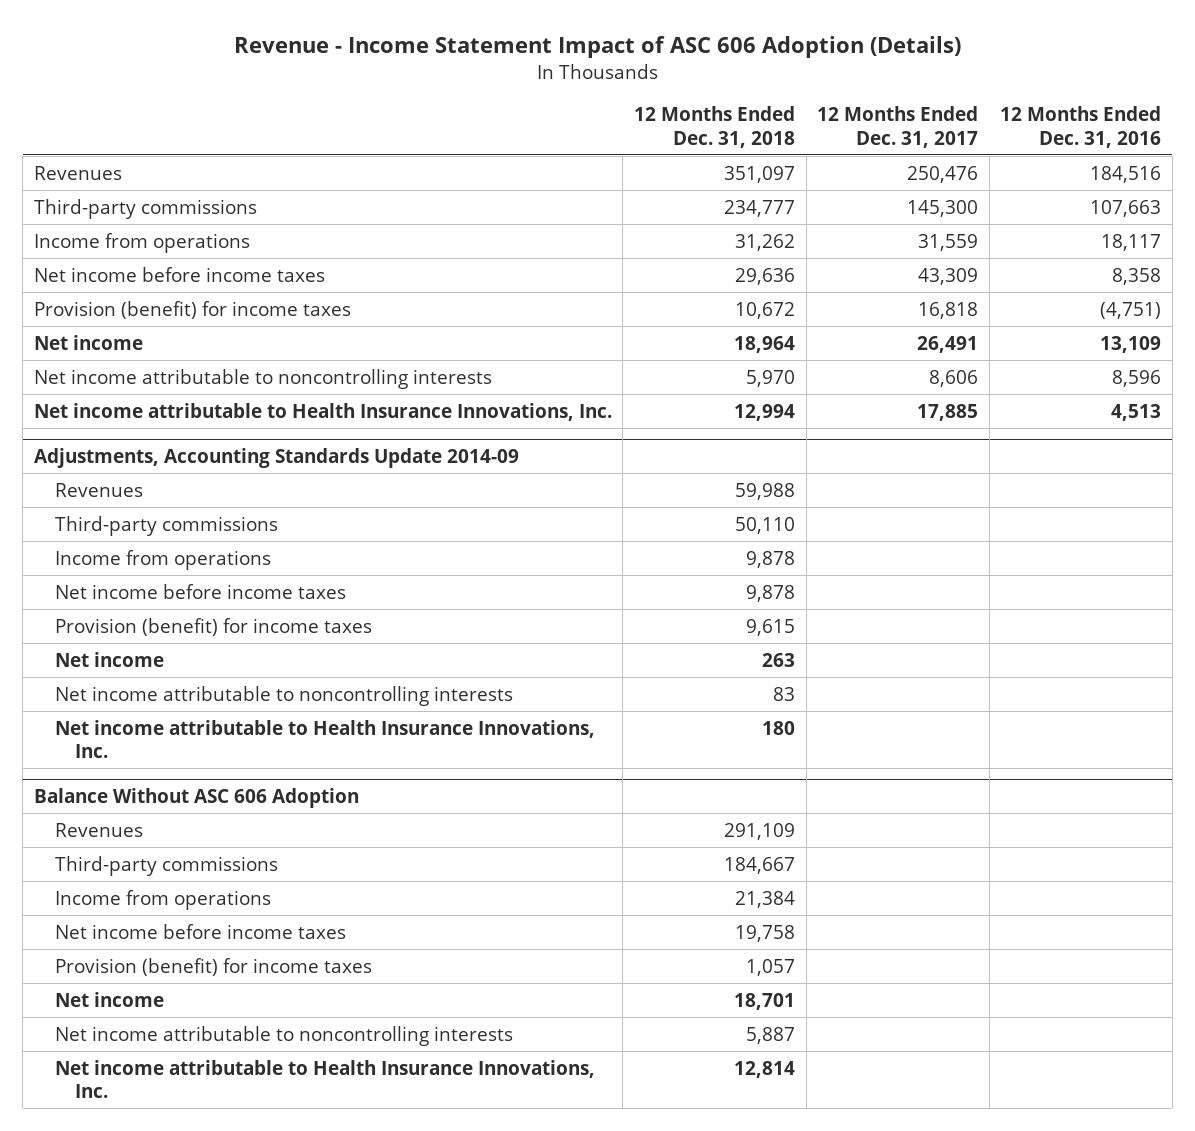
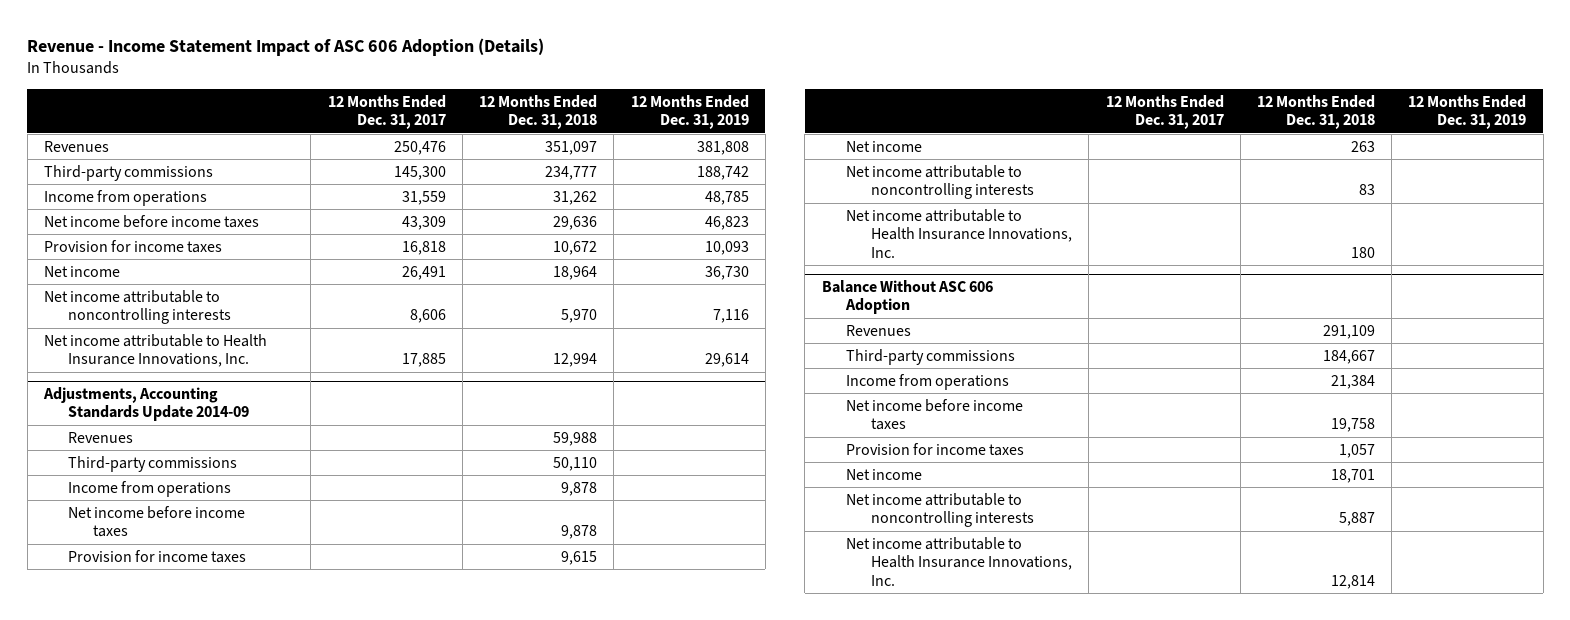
- | 12 Months Ended Dec. 31, 2018 | 12 Months Ended Dec. 31, 2017 | 12 Months Ended Dec. 31, 2016
+ | 12 Months Ended Dec. 31, 2017 | 12 Months Ended Dec. 31, 2018 | 12 Months Ended Dec. 31, 2019
- Provision (benefit) for income taxes | 10,672 | 16,818 | (4,751)
+ Provision for income taxes | 16,818 | 10,672 | 10,093
@ Adjustments, Accounting Standards Update 2014-09
- Provision (benefit) for income taxes | 9,615 | |
+ Provision for income taxes | | 9,615 |
@ Balance Without ASC 606 Adoption
- Provision (benefit) for income taxes | 1,057 | |
+ Provision for income taxes | | 1,057 |

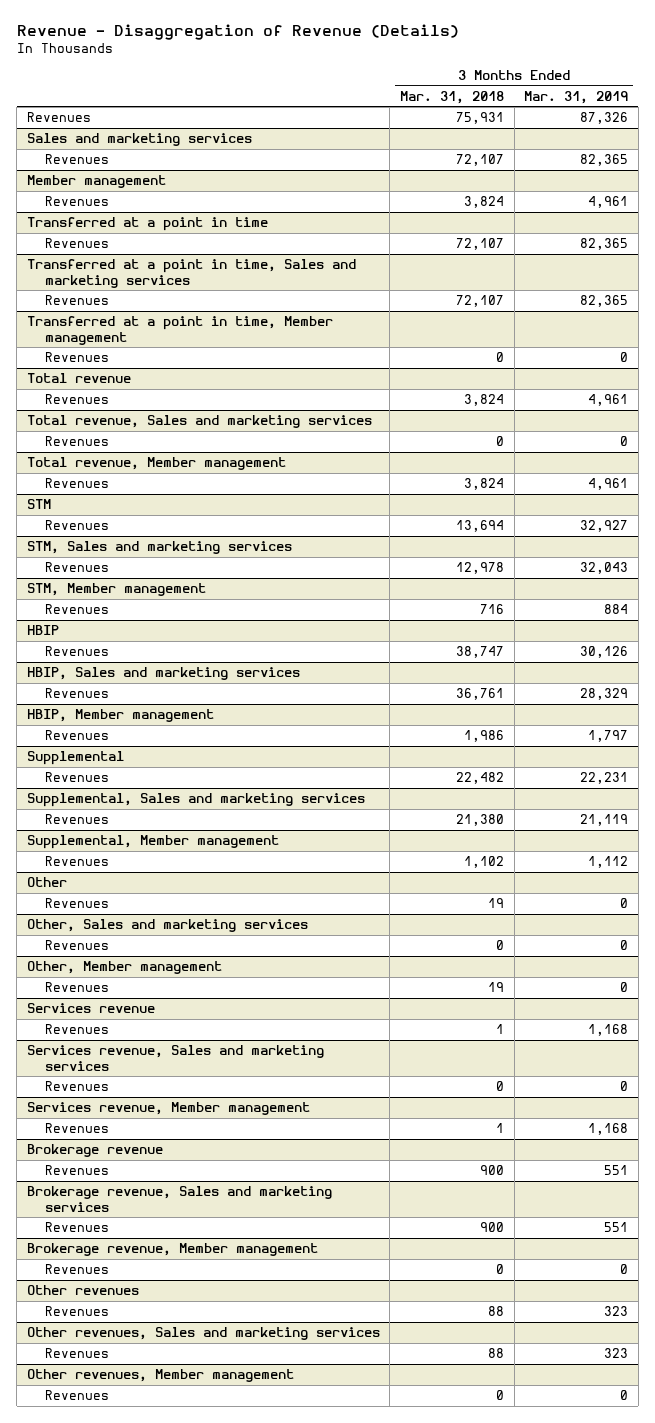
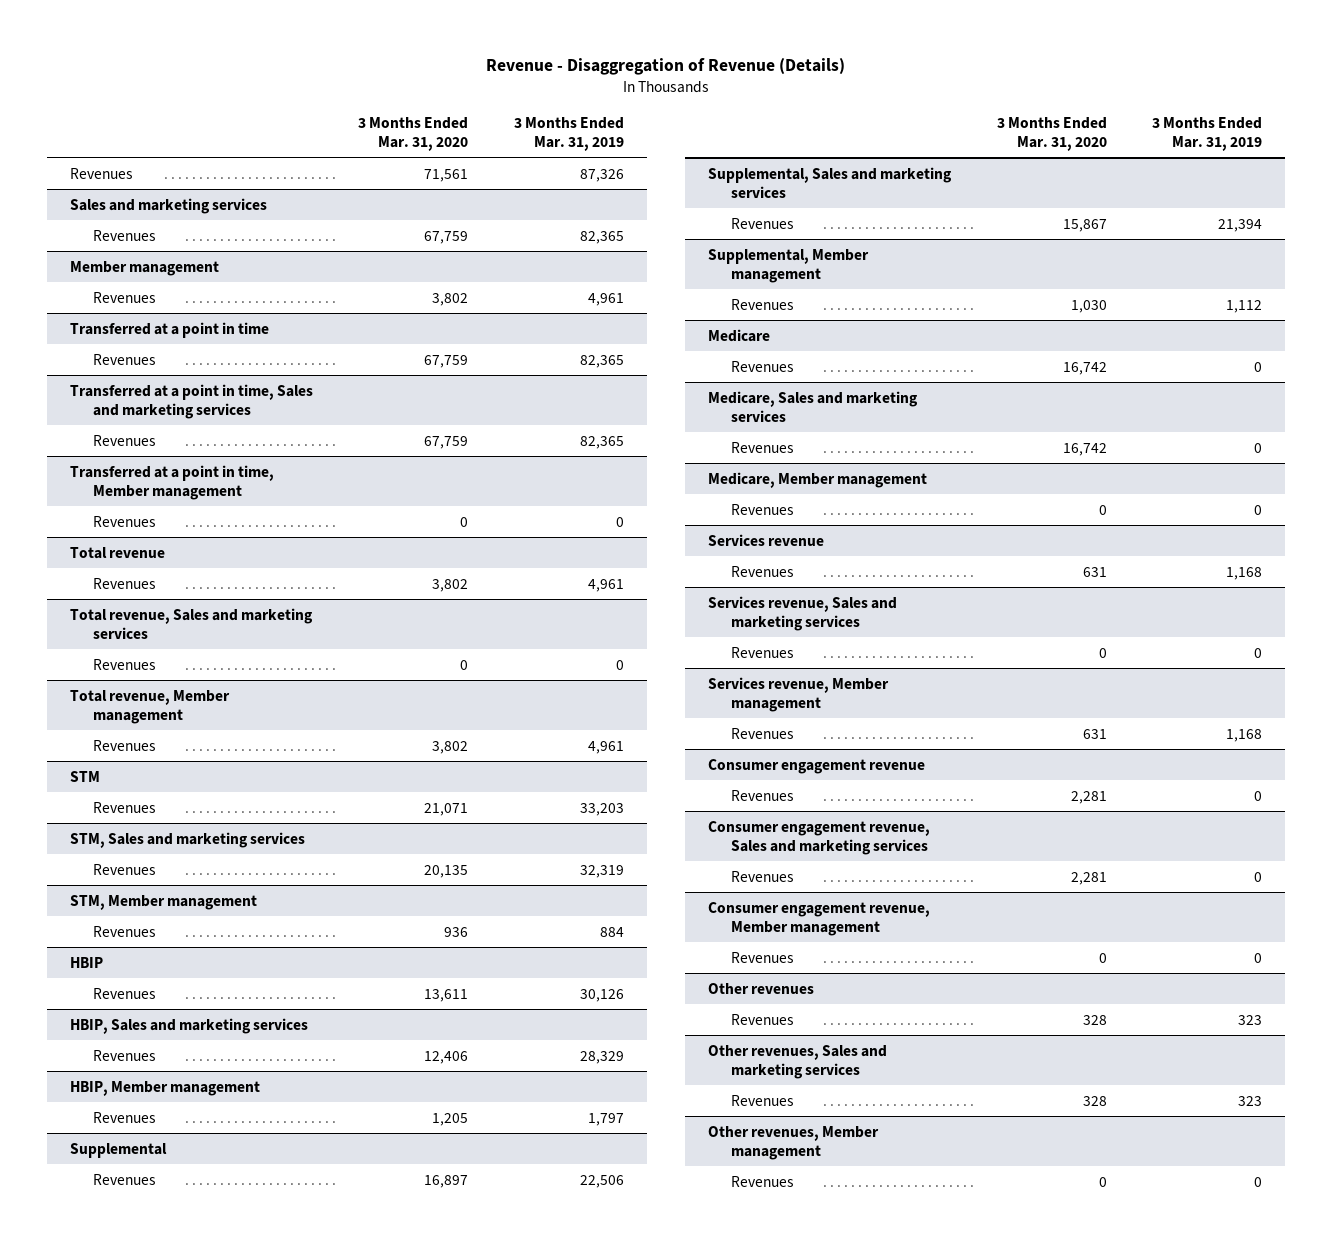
- | 3 Months Ended Mar. 31, 2018 | 3 Months Ended Mar. 31, 2019
+ | 3 Months Ended Mar. 31, 2020 | 3 Months Ended Mar. 31, 2019
@ STM
- Revenues | 13,694 | 32,927
+ Revenues | 21,071 | 33,203
@ STM, Sales and marketing services
- Revenues | 12,978 | 32,043
+ Revenues | 20,135 | 32,319
@ Supplemental
- Revenues | 22,482 | 22,231
+ Revenues | 16,897 | 22,506
@ Supplemental, Sales and marketing services
- Revenues | 21,380 | 21,119
+ Revenues | 15,867 | 21,394
- Other
+ Medicare
- Other, Sales and marketing services
+ Medicare, Sales and marketing services
- Other, Member management
+ Medicare, Member management
- Brokerage revenue
- Revenues | 900 | 551
- Brokerage revenue, Sales and marketing services
- Revenues | 900 | 551
- Brokerage revenue, Member management
+ Consumer engagement revenue
+ Consumer engagement revenue, Sales and marketing services
+ Revenues | 2,281 | 0
+ Consumer engagement revenue, Member management
+ Revenues | 0 | 0

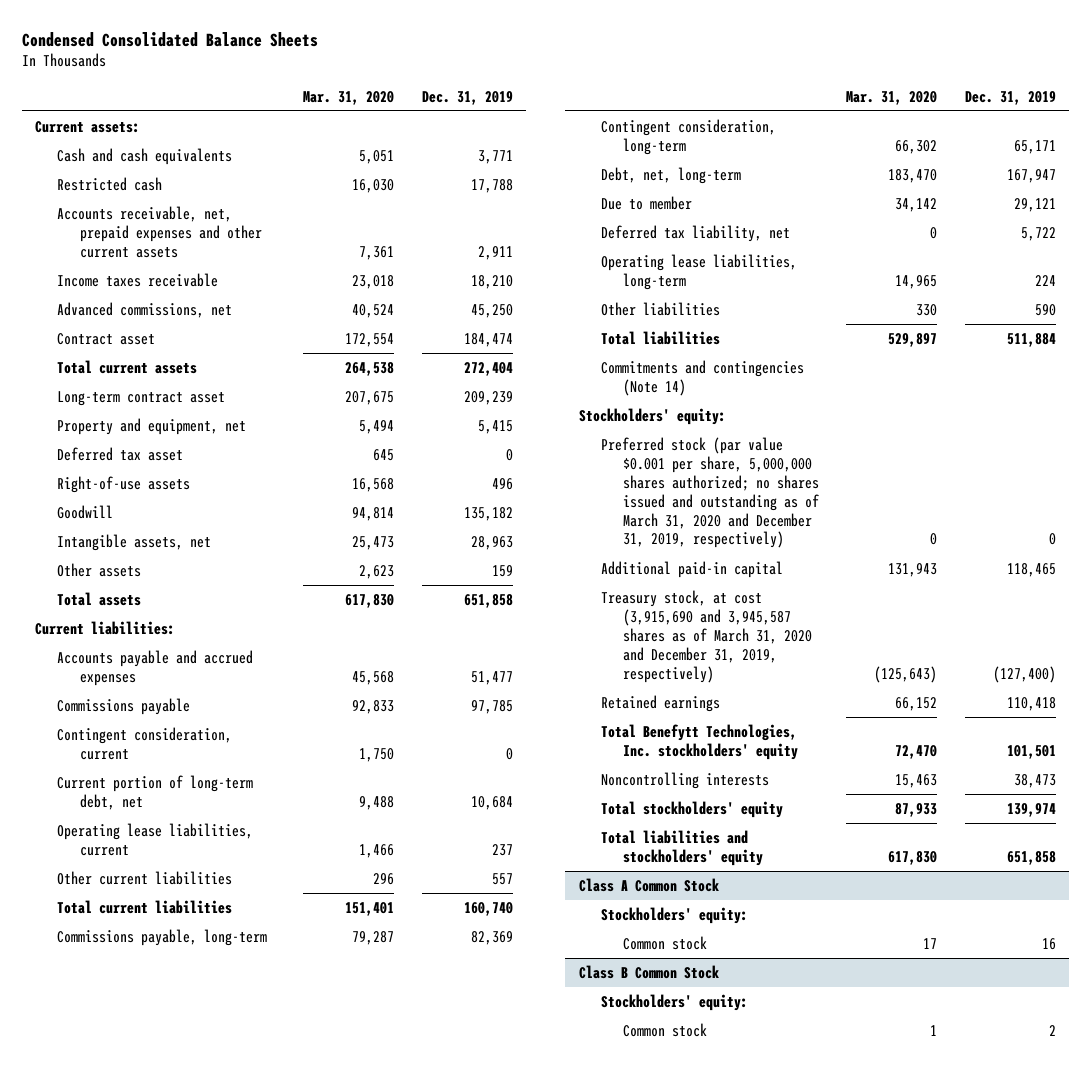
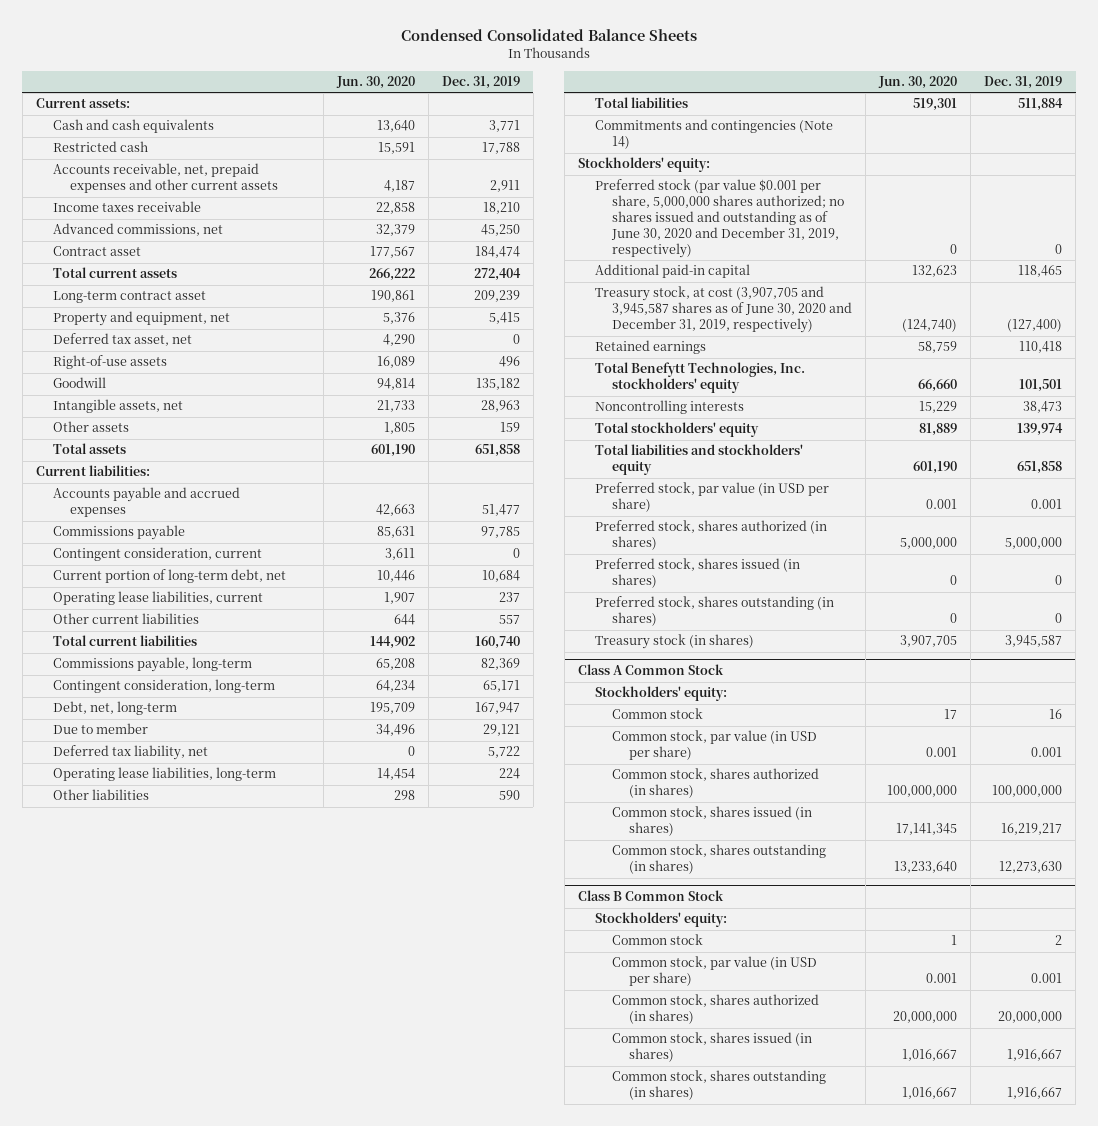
- | Mar. 31, 2020 | Dec. 31, 2019
+ | Jun. 30, 2020 | Dec. 31, 2019
- Deferred tax asset | 645 | 0
+ Deferred tax asset, net | 4,290 | 0
- Preferred stock (par value $0.001 per share, 5,000,000 shares authorized; no shares issued and outstanding as of March 31, 2020 and December 31, 2019, respectively) | 0 | 0
+ Preferred stock (par value $0.001 per share, 5,000,000 shares authorized; no shares issued and outstanding as of June 30, 2020 and December 31, 2019, respectively) | 0 | 0
- Treasury stock, at cost (3,915,690 and 3,945,587 shares as of March 31, 2020 and December 31, 2019, respectively) | (125,643) | (127,400)
+ Treasury stock, at cost (3,907,705 and 3,945,587 shares as of June 30, 2020 and December 31, 2019, respectively) | (124,740) | (127,400)
+ Preferred stock, par value (in USD per share) | 0.001 | 0.001
+ Preferred stock, shares authorized (in shares) | 5,000,000 | 5,000,000
+ Preferred stock, shares issued (in shares) | 0 | 0
+ Preferred stock, shares outstanding (in shares) | 0 | 0
+ Treasury stock (in shares) | 3,907,705 | 3,945,587
@ Class A Common Stock
+ Common stock, par value (in USD per share) | 0.001 | 0.001
+ Common stock, shares authorized (in shares) | 100,000,000 | 100,000,000
+ Common stock, shares issued (in shares) | 17,141,345 | 16,219,217
+ Common stock, shares outstanding (in shares) | 13,233,640 | 12,273,630
@ Class B Common Stock
+ Common stock, par value (in USD per share) | 0.001 | 0.001
+ Common stock, shares authorized (in shares) | 20,000,000 | 20,000,000
+ Common stock, shares issued (in shares) | 1,016,667 | 1,916,667
+ Common stock, shares outstanding (in shares) | 1,016,667 | 1,916,667

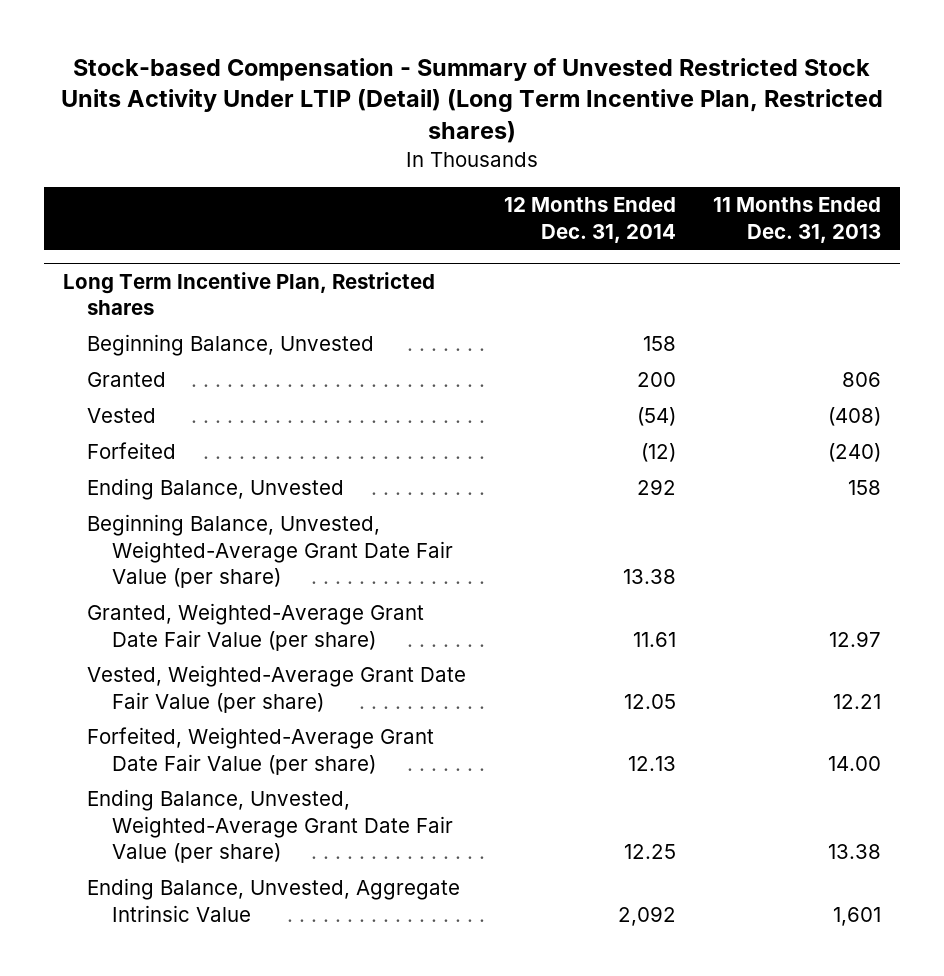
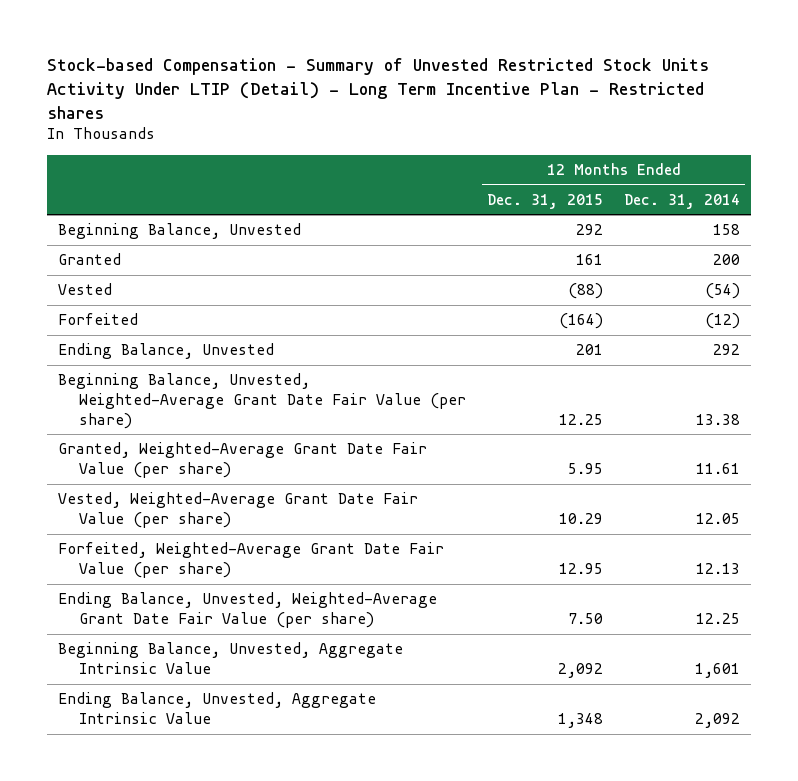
- Stock-based Compensation - Summary of Unvested Restricted Stock Units Activity Under LTIP (Detail) (Long Term Incentive Plan, Restricted shares)
+ Stock-based Compensation - Summary of Unvested Restricted Stock Units Activity Under LTIP (Detail) - Long Term Incentive Plan - Restricted shares
- | 12 Months Ended Dec. 31, 2014 | 11 Months Ended Dec. 31, 2013
+ | 12 Months Ended Dec. 31, 2015 | 12 Months Ended Dec. 31, 2014
- Long Term Incentive Plan, Restricted shares
+ Beginning Balance, Unvested, Aggregate Intrinsic Value | 2,092 | 1,601

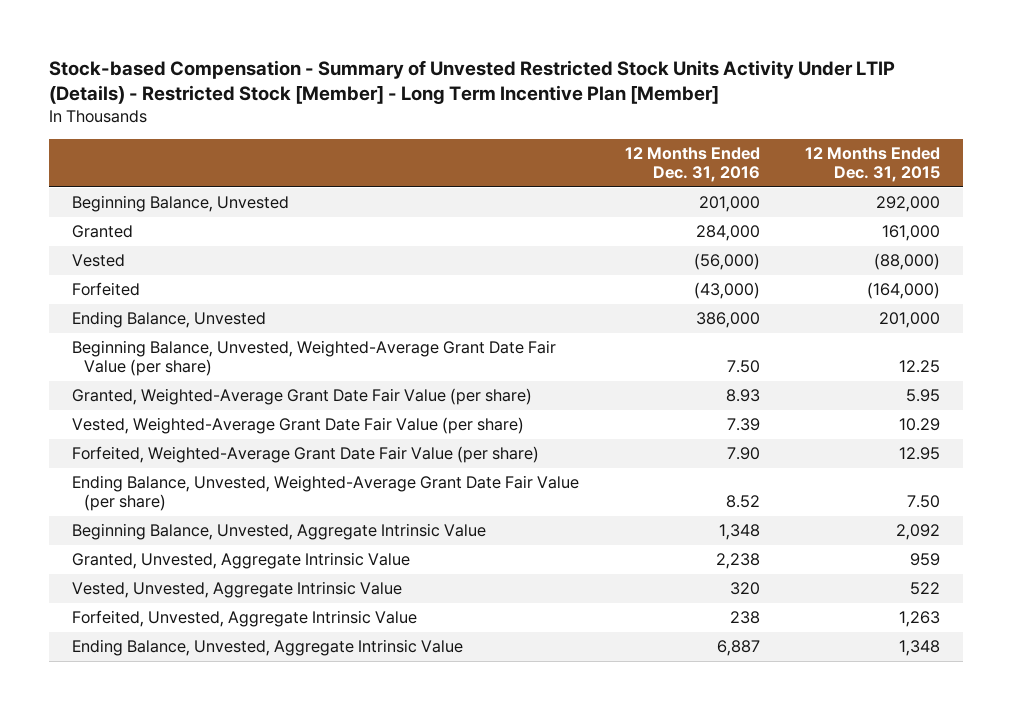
- Stock-based Compensation - Summary of Unvested Restricted Stock Units Activity Under LTIP (Detail) - Long Term Incentive Plan - Restricted shares
+ Stock-based Compensation - Summary of Unvested Restricted Stock Units Activity Under LTIP (Details) - Restricted Stock [Member] - Long Term Incentive Plan [Member]
- | 12 Months Ended Dec. 31, 2015 | 12 Months Ended Dec. 31, 2014
+ | 12 Months Ended Dec. 31, 2016 | 12 Months Ended Dec. 31, 2015
- Beginning Balance, Unvested | 292 | 158
- Granted | 161 | 200
- Vested | (88) | (54)
- Forfeited | (164) | (12)
- Ending Balance, Unvested | 201 | 292
+ Beginning Balance, Unvested | 201,000 | 292,000
+ Granted | 284,000 | 161,000
+ Vested | (56,000) | (88,000)
+ Forfeited | (43,000) | (164,000)
+ Ending Balance, Unvested | 386,000 | 201,000
+ Granted, Unvested, Aggregate Intrinsic Value | 2,238 | 959
+ Vested, Unvested, Aggregate Intrinsic Value | 320 | 522
+ Forfeited, Unvested, Aggregate Intrinsic Value | 238 | 1,263

